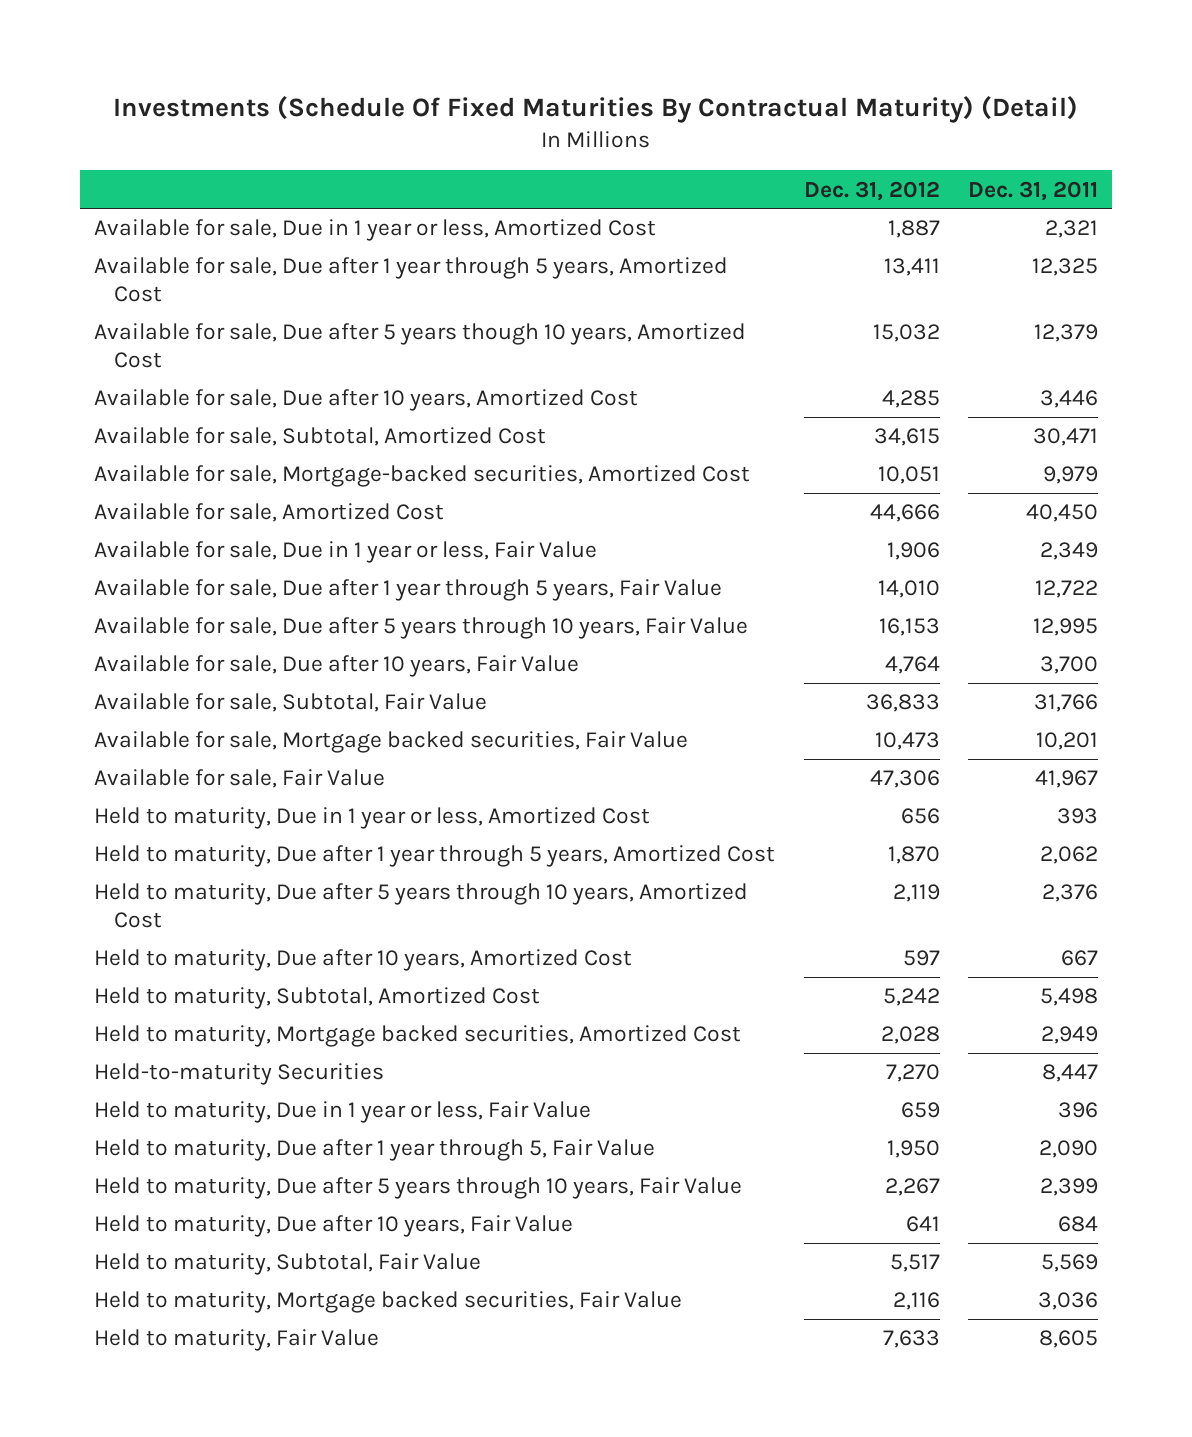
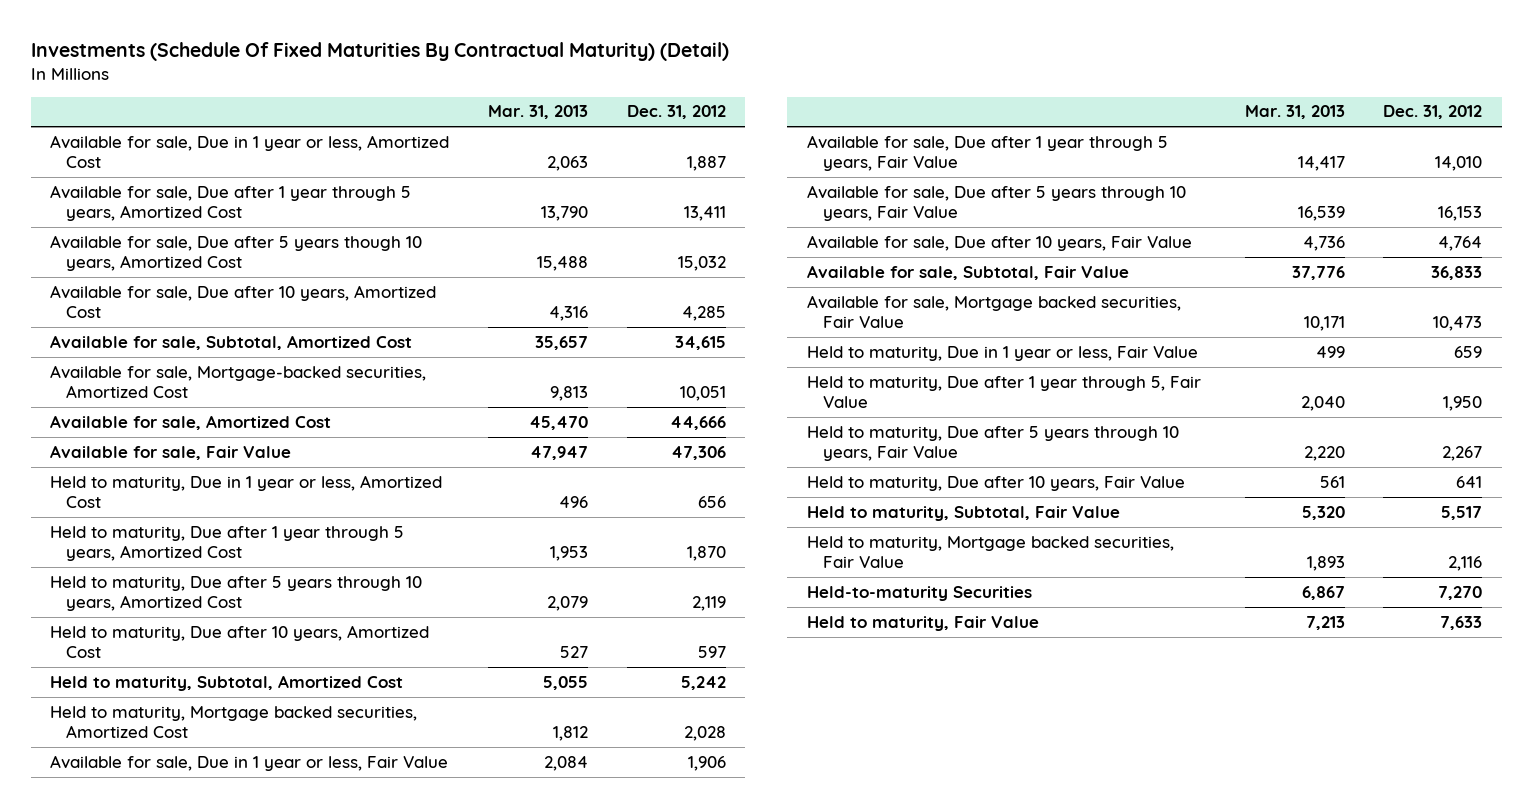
- | Dec. 31, 2012 | Dec. 31, 2011
+ | Mar. 31, 2013 | Dec. 31, 2012
moved down: Available for sale, Due in 1 year or less, Fair Value | 2,084 | 1,906
moved down: Available for sale, Due after 1 year through 5 years, Fair Value | 14,417 | 14,010
moved down: Available for sale, Due after 5 years through 10 years, Fair Value | 16,539 | 16,153
moved down: Available for sale, Due after 10 years, Fair Value | 4,736 | 4,764
moved down: Available for sale, Subtotal, Fair Value | 37,776 | 36,833
moved down: Available for sale, Mortgage backed securities, Fair Value | 10,171 | 10,473
moved down: Held-to-maturity Securities | 6,867 | 7,270

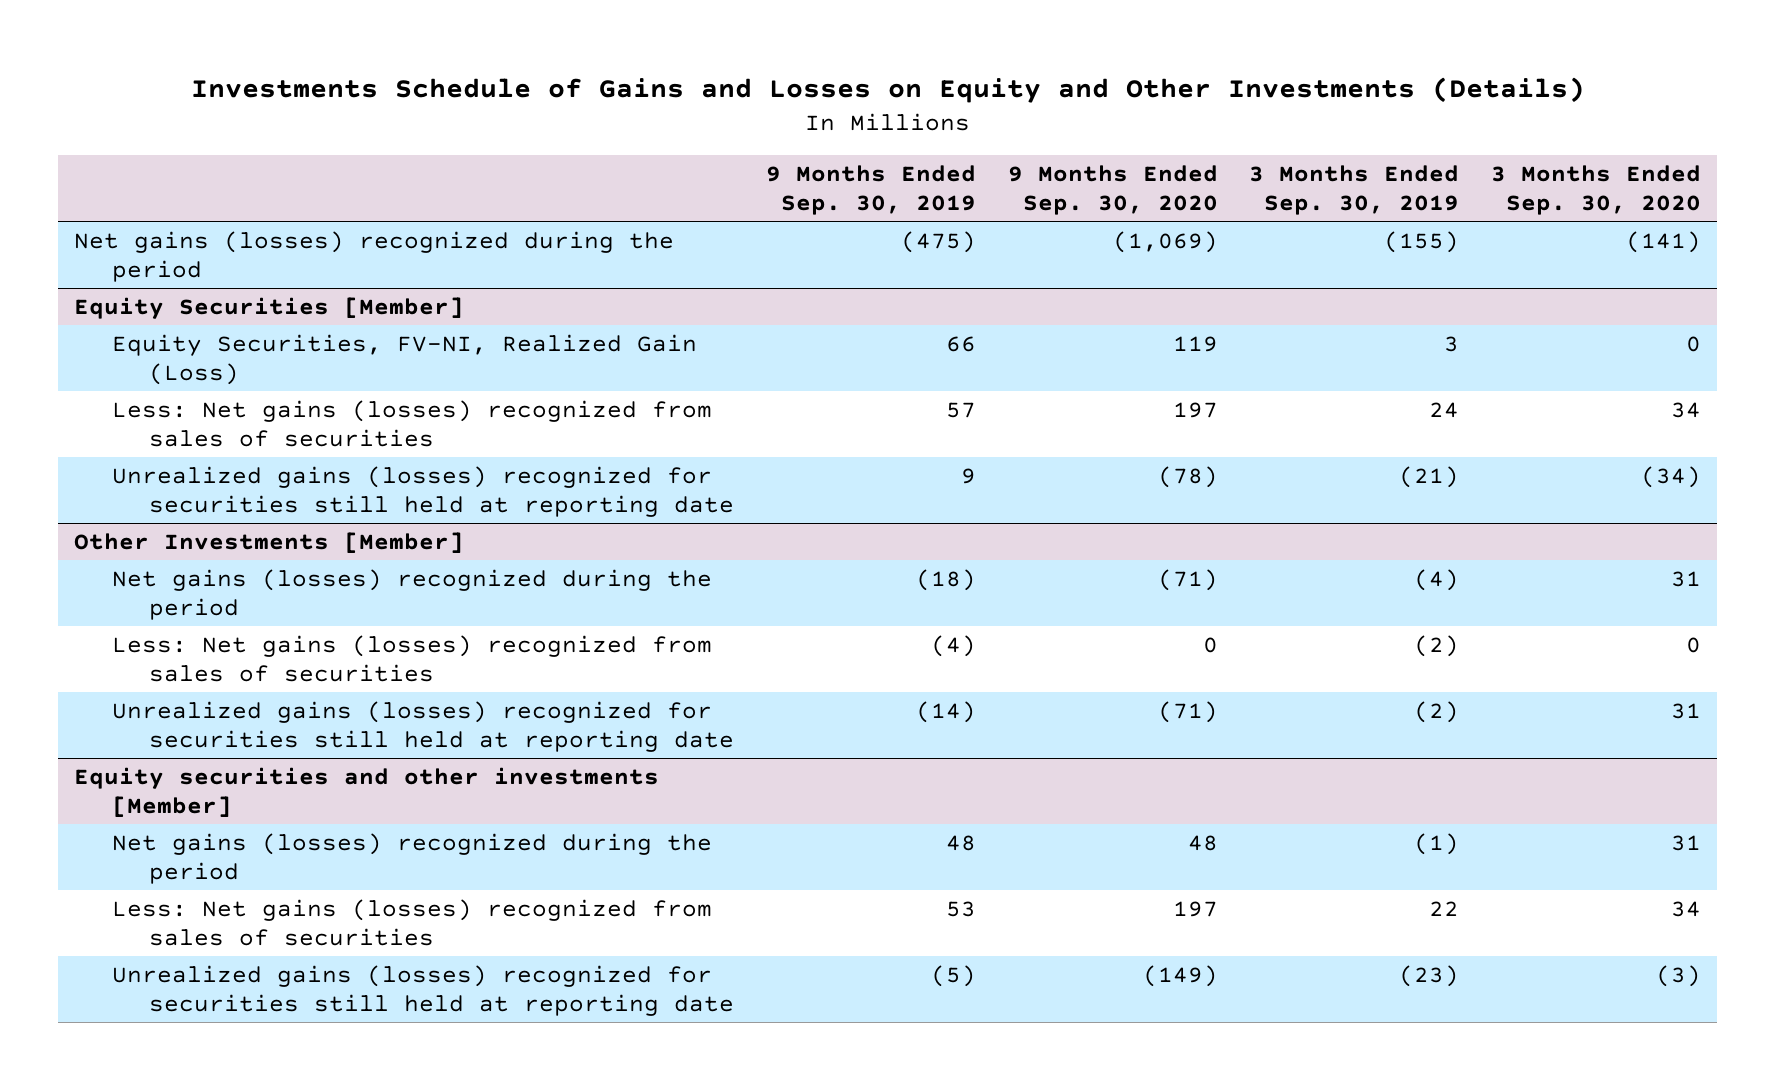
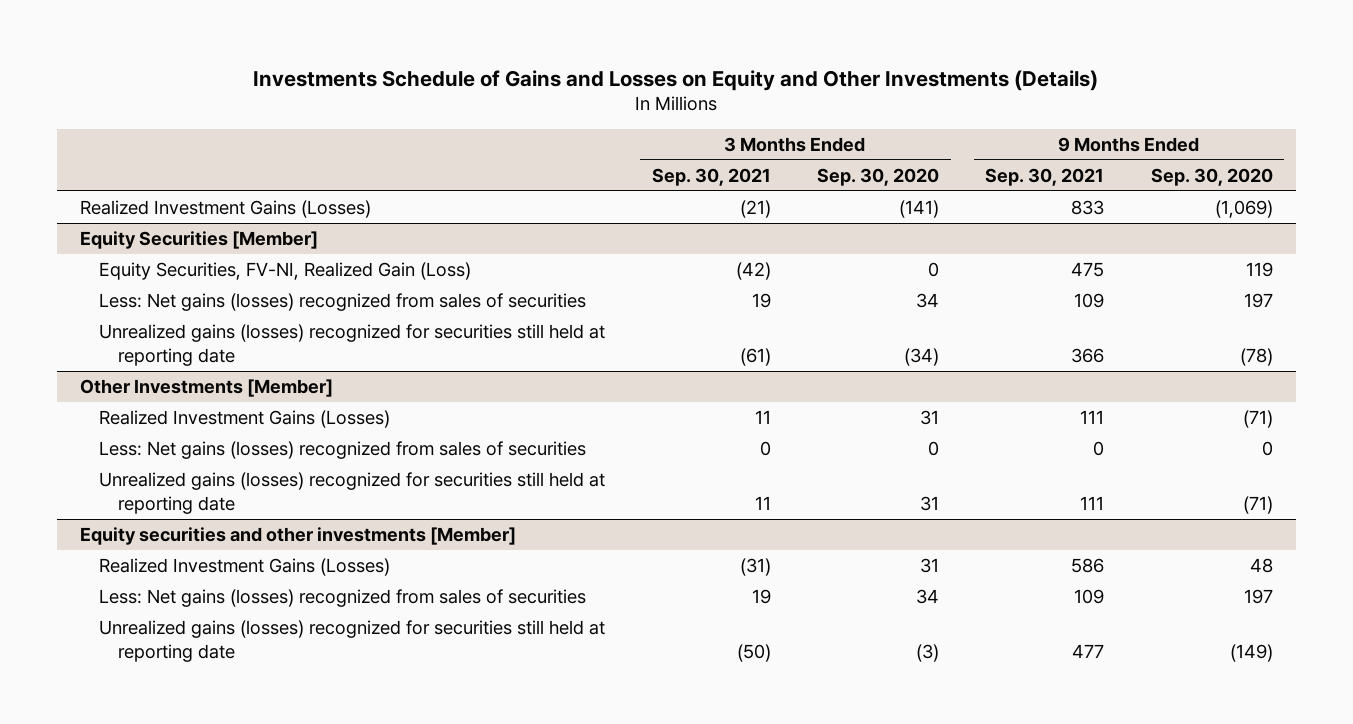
- | 9 Months Ended Sep. 30, 2019 | 9 Months Ended Sep. 30, 2020 | 3 Months Ended Sep. 30, 2019 | 3 Months Ended Sep. 30, 2020
+ | 3 Months Ended Sep. 30, 2021 | 3 Months Ended Sep. 30, 2020 | 9 Months Ended Sep. 30, 2021 | 9 Months Ended Sep. 30, 2020
- Net gains (losses) recognized during the period | (475) | (1,069) | (155) | (141)
+ Realized Investment Gains (Losses) | (21) | (141) | 833 | (1,069)
@ Other Investments [Member]
- Net gains (losses) recognized during the period | (18) | (71) | (4) | 31
+ Realized Investment Gains (Losses) | 11 | 31 | 111 | (71)
@ Equity securities and other investments [Member]
- Net gains (losses) recognized during the period | 48 | 48 | (1) | 31
+ Realized Investment Gains (Losses) | (31) | 31 | 586 | 48

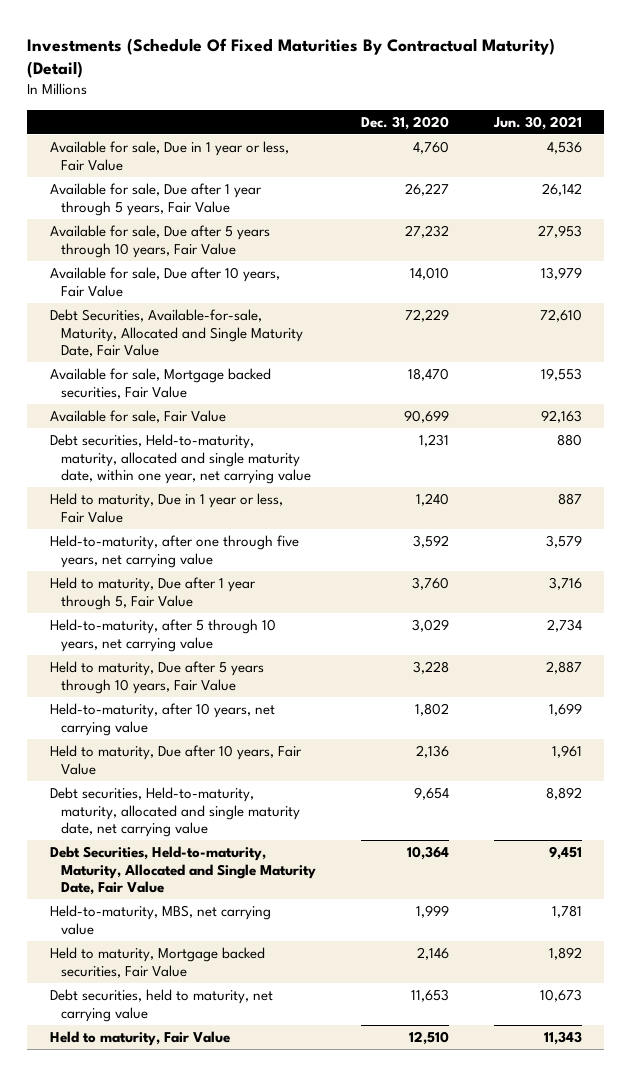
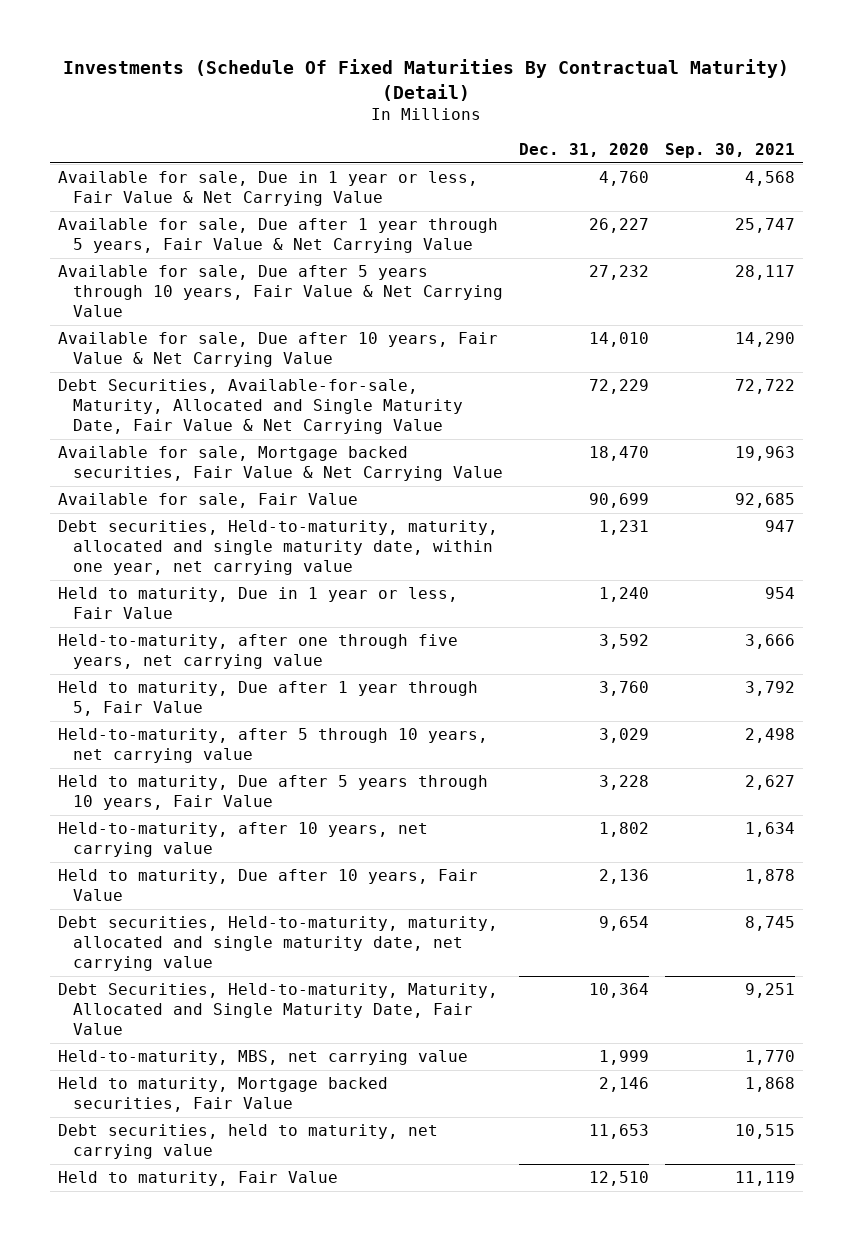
- | Dec. 31, 2020 | Jun. 30, 2021
+ | Dec. 31, 2020 | Sep. 30, 2021
- Available for sale, Due in 1 year or less, Fair Value | 4,760 | 4,536
- Available for sale, Due after 1 year through 5 years, Fair Value | 26,227 | 26,142
- Available for sale, Due after 5 years through 10 years, Fair Value | 27,232 | 27,953
- Available for sale, Due after 10 years, Fair Value | 14,010 | 13,979
- Debt Securities, Available-for-sale, Maturity, Allocated and Single Maturity Date, Fair Value | 72,229 | 72,610
- Available for sale, Mortgage backed securities, Fair Value | 18,470 | 19,553
+ Available for sale, Due in 1 year or less, Fair Value & Net Carrying Value | 4,760 | 4,568
+ Available for sale, Due after 1 year through 5 years, Fair Value & Net Carrying Value | 26,227 | 25,747
+ Available for sale, Due after 5 years through 10 years, Fair Value & Net Carrying Value | 27,232 | 28,117
+ Available for sale, Due after 10 years, Fair Value & Net Carrying Value | 14,010 | 14,290
+ Debt Securities, Available-for-sale, Maturity, Allocated and Single Maturity Date, Fair Value & Net Carrying Value | 72,229 | 72,722
+ Available for sale, Mortgage backed securities, Fair Value & Net Carrying Value | 18,470 | 19,963

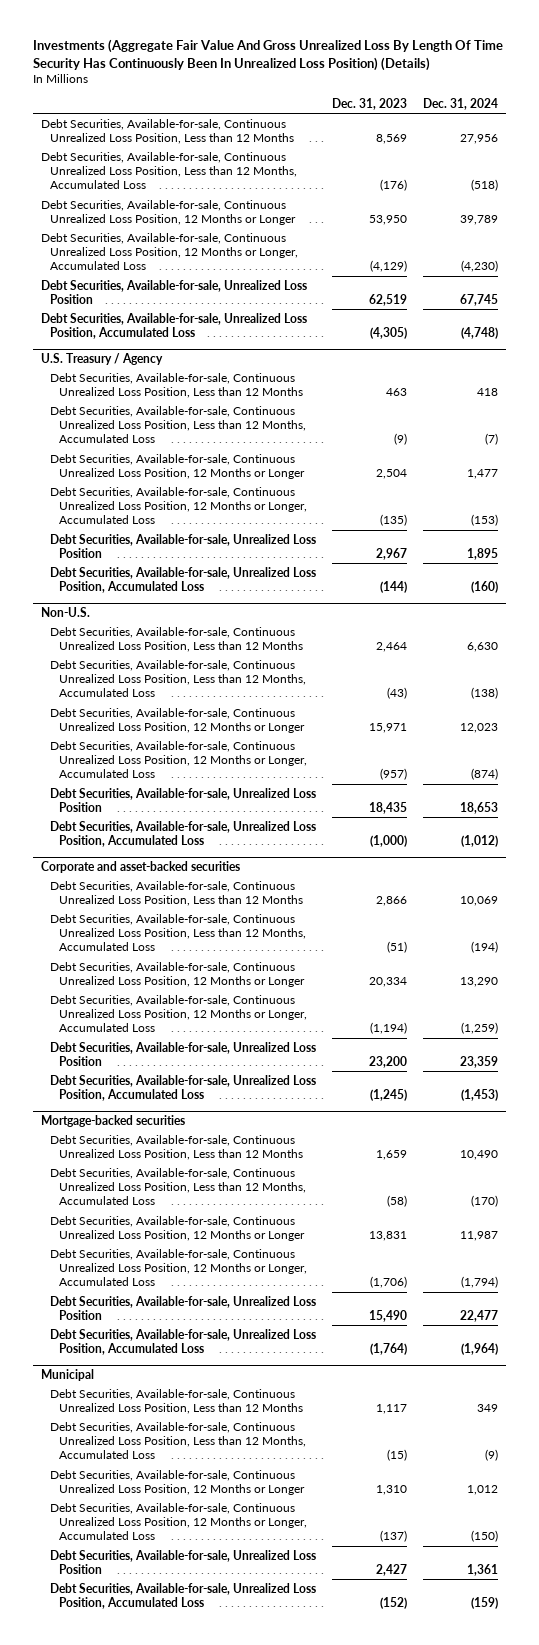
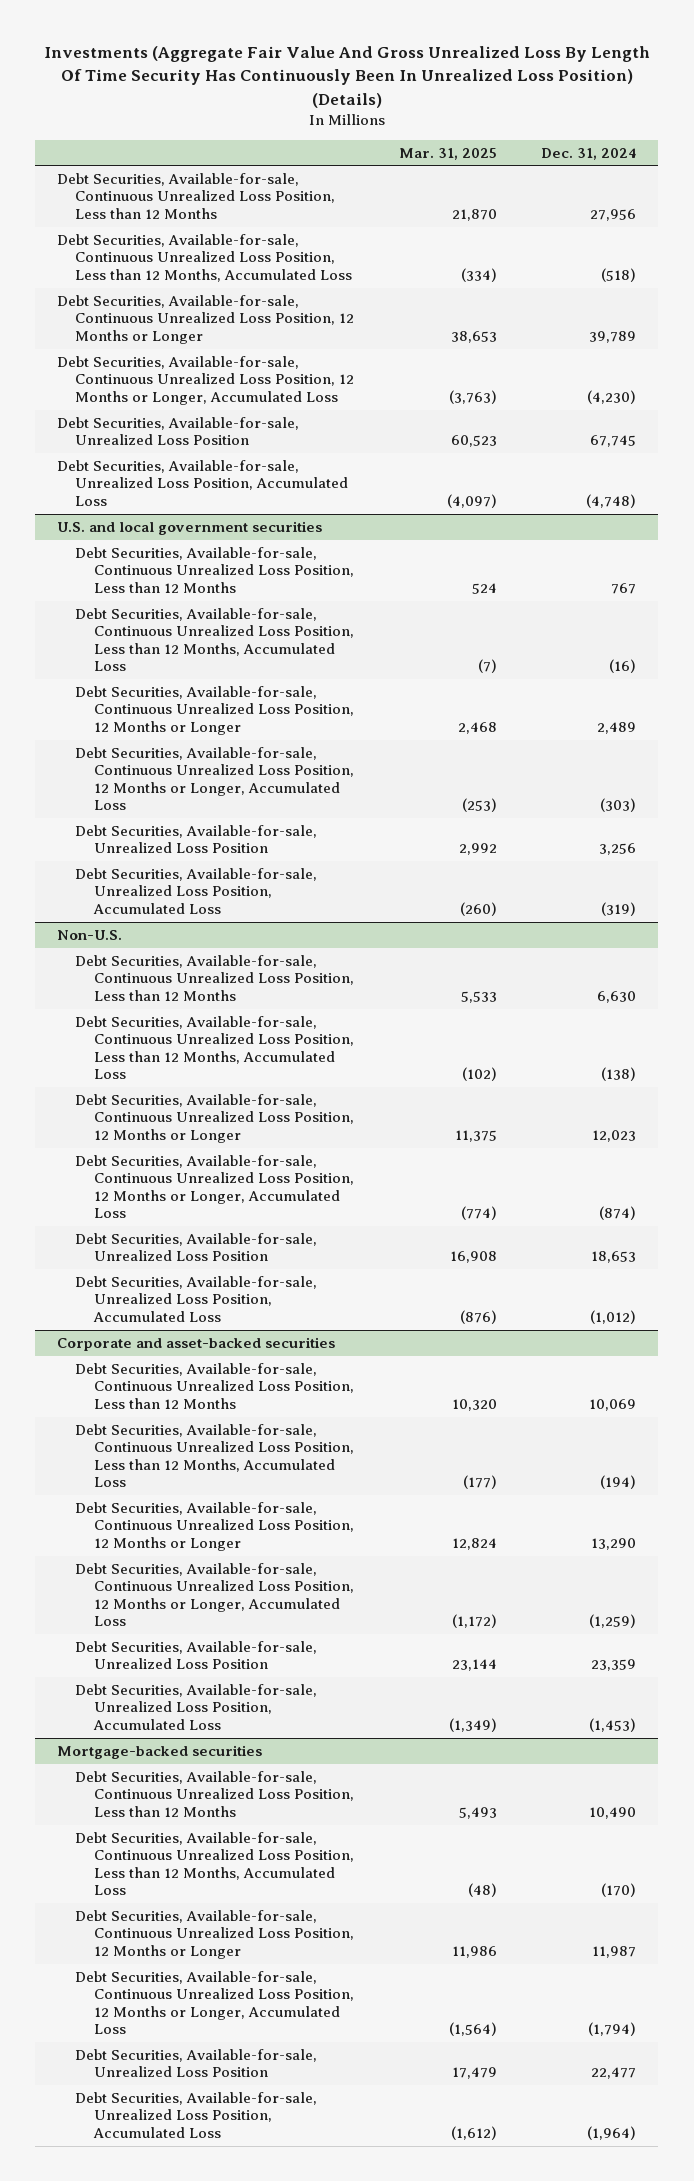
- | Dec. 31, 2023 | Dec. 31, 2024
+ | Mar. 31, 2025 | Dec. 31, 2024
- U.S. Treasury / Agency
- Debt Securities, Available-for-sale, Continuous Unrealized Loss Position, Less than 12 Months | 463 | 418
- Debt Securities, Available-for-sale, Continuous Unrealized Loss Position, Less than 12 Months, Accumulated Loss | (9) | (7)
- Debt Securities, Available-for-sale, Continuous Unrealized Loss Position, 12 Months or Longer | 2,504 | 1,477
- Debt Securities, Available-for-sale, Continuous Unrealized Loss Position, 12 Months or Longer, Accumulated Loss | (135) | (153)
- Debt Securities, Available-for-sale, Unrealized Loss Position | 2,967 | 1,895
- Debt Securities, Available-for-sale, Unrealized Loss Position, Accumulated Loss | (144) | (160)
+ U.S. and local government securities
+ Debt Securities, Available-for-sale, Continuous Unrealized Loss Position, Less than 12 Months | 524 | 767
+ Debt Securities, Available-for-sale, Continuous Unrealized Loss Position, Less than 12 Months, Accumulated Loss | (7) | (16)
+ Debt Securities, Available-for-sale, Continuous Unrealized Loss Position, 12 Months or Longer | 2,468 | 2,489
+ Debt Securities, Available-for-sale, Continuous Unrealized Loss Position, 12 Months or Longer, Accumulated Loss | (253) | (303)
+ Debt Securities, Available-for-sale, Unrealized Loss Position | 2,992 | 3,256
+ Debt Securities, Available-for-sale, Unrealized Loss Position, Accumulated Loss | (260) | (319)
- Municipal
- Debt Securities, Available-for-sale, Continuous Unrealized Loss Position, Less than 12 Months | 1,117 | 349
- Debt Securities, Available-for-sale, Continuous Unrealized Loss Position, Less than 12 Months, Accumulated Loss | (15) | (9)
- Debt Securities, Available-for-sale, Continuous Unrealized Loss Position, 12 Months or Longer | 1,310 | 1,012
- Debt Securities, Available-for-sale, Continuous Unrealized Loss Position, 12 Months or Longer, Accumulated Loss | (137) | (150)
- Debt Securities, Available-for-sale, Unrealized Loss Position | 2,427 | 1,361
- Debt Securities, Available-for-sale, Unrealized Loss Position, Accumulated Loss | (152) | (159)

